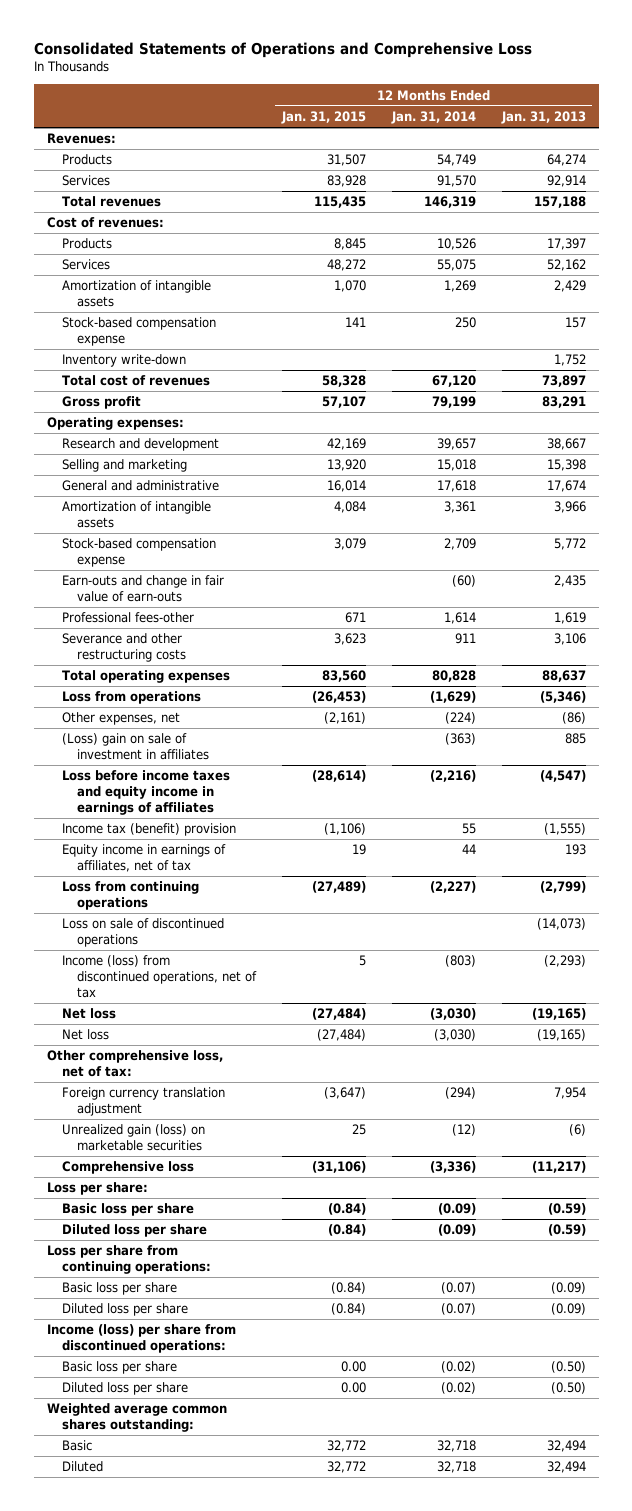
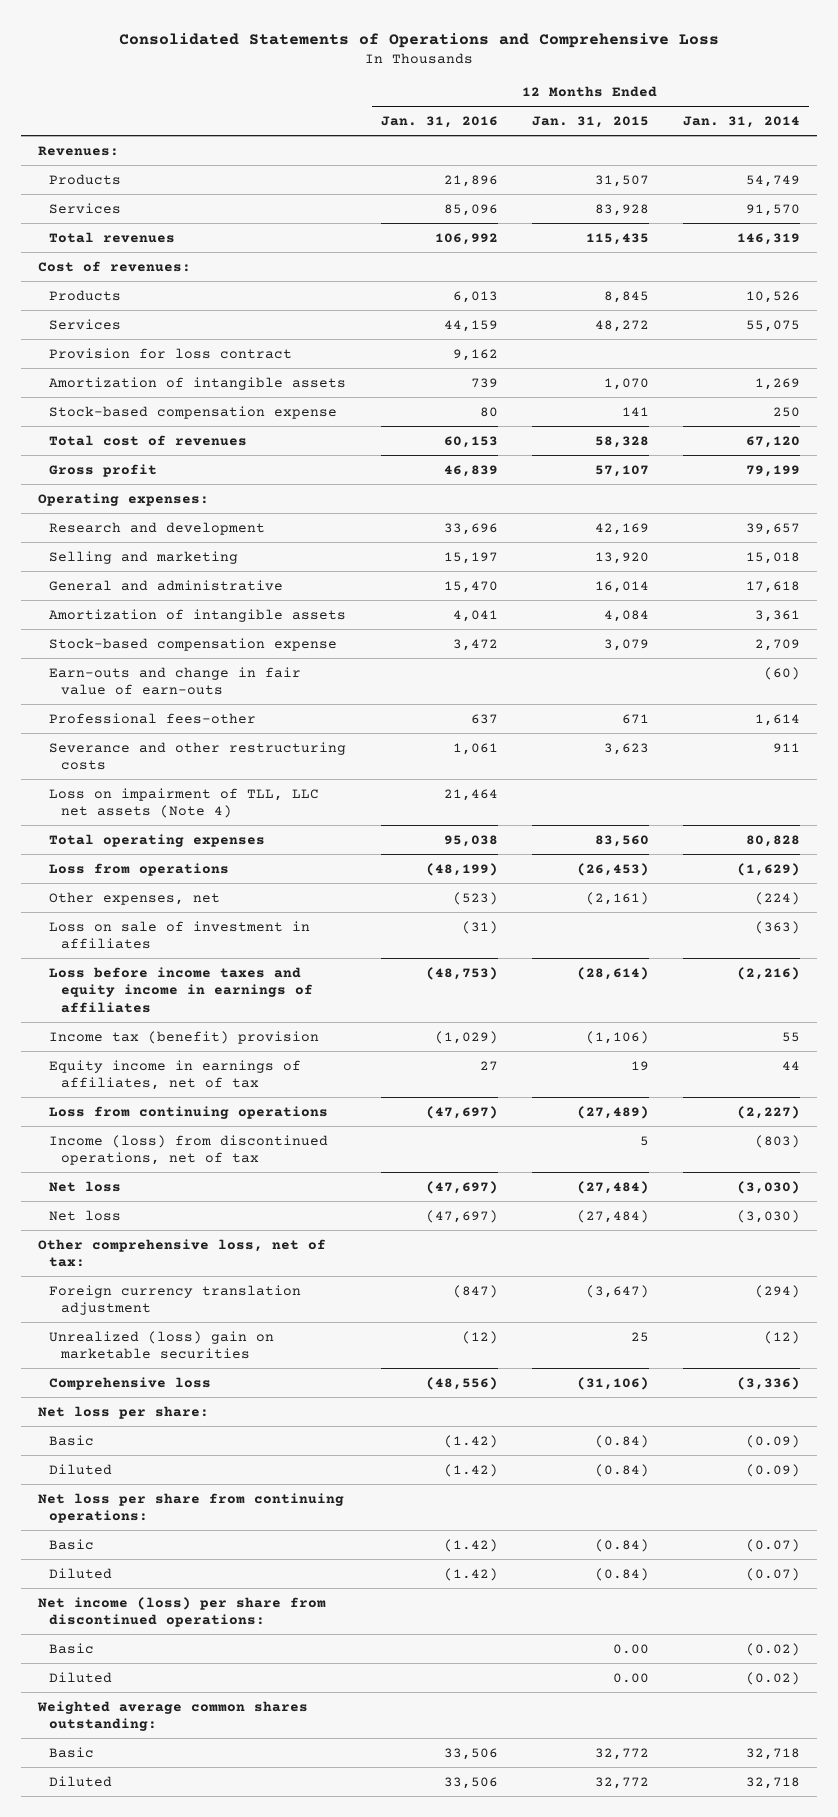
- | 12 Months Ended Jan. 31, 2015 | 12 Months Ended Jan. 31, 2014 | 12 Months Ended Jan. 31, 2013
+ | 12 Months Ended Jan. 31, 2016 | 12 Months Ended Jan. 31, 2015 | 12 Months Ended Jan. 31, 2014
+ Provision for loss contract | 9,162 | |
- Inventory write-down | | | 1,752
+ Loss on impairment of TLL, LLC net assets (Note 4) | 21,464 | |
- (Loss) gain on sale of investment in affiliates | | (363) | 885
+ Loss on sale of investment in affiliates | (31) | | (363)
- Loss on sale of discontinued operations | | | (14,073)
- Unrealized gain (loss) on marketable securities | 25 | (12) | (6)
+ Unrealized (loss) gain on marketable securities | (12) | 25 | (12)
- Loss per share:
- Basic loss per share | (0.84) | (0.09) | (0.59)
- Diluted loss per share | (0.84) | (0.09) | (0.59)
- Loss per share from continuing operations:
- Basic loss per share | (0.84) | (0.07) | (0.09)
- Diluted loss per share | (0.84) | (0.07) | (0.09)
- Income (loss) per share from discontinued operations:
- Basic loss per share | 0.00 | (0.02) | (0.50)
- Diluted loss per share | 0.00 | (0.02) | (0.50)
+ Net loss per share:
+ Basic | (1.42) | (0.84) | (0.09)
+ Diluted | (1.42) | (0.84) | (0.09)
+ Net loss per share from continuing operations:
+ Basic | (1.42) | (0.84) | (0.07)
+ Diluted | (1.42) | (0.84) | (0.07)
+ Net income (loss) per share from discontinued operations:
+ Basic | | 0.00 | (0.02)
+ Diluted | | 0.00 | (0.02)

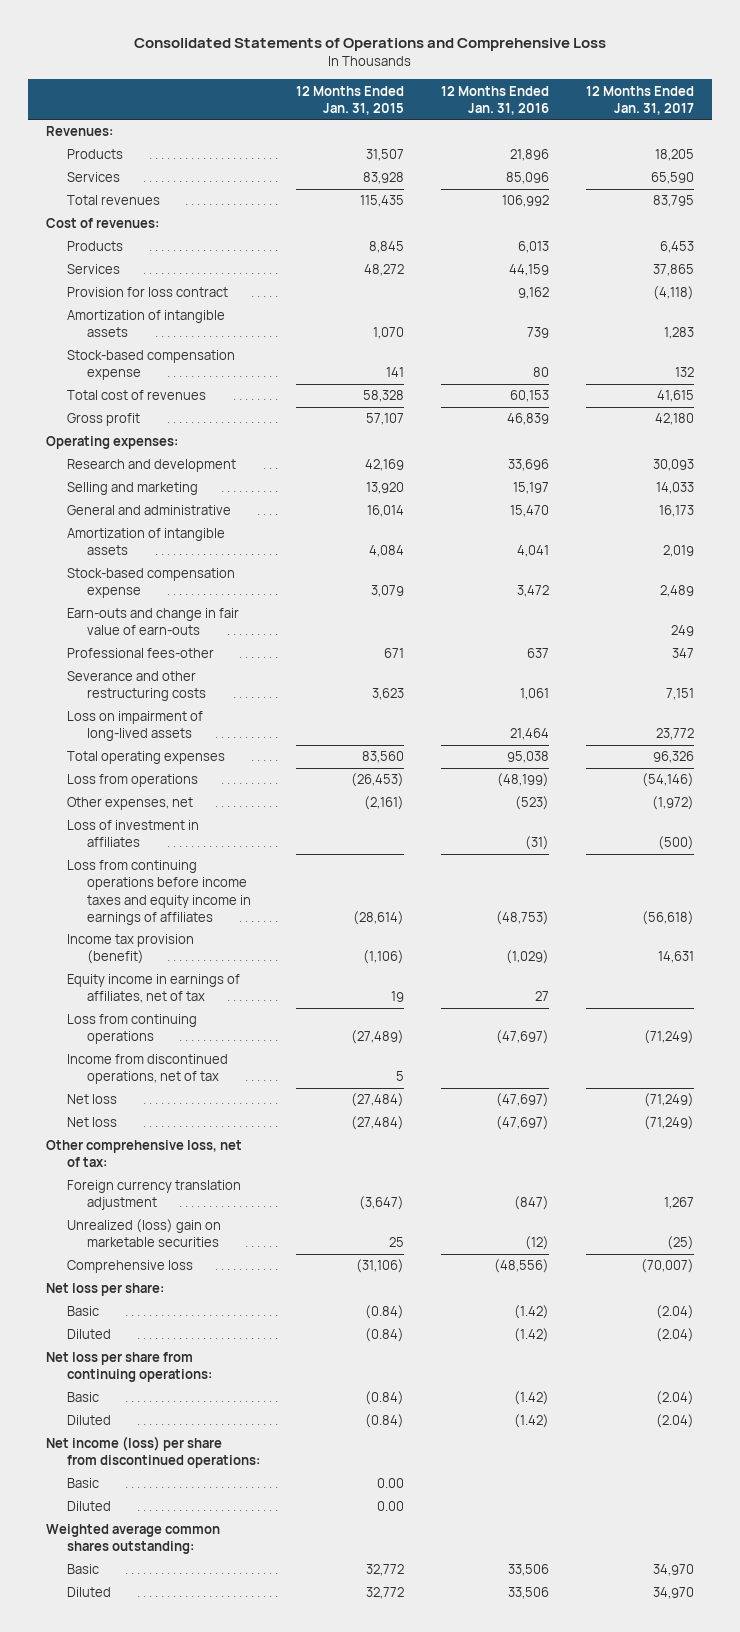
- | 12 Months Ended Jan. 31, 2016 | 12 Months Ended Jan. 31, 2015 | 12 Months Ended Jan. 31, 2014
+ | 12 Months Ended Jan. 31, 2015 | 12 Months Ended Jan. 31, 2016 | 12 Months Ended Jan. 31, 2017
- Loss on impairment of TLL, LLC net assets (Note 4) | 21,464 | |
+ Loss on impairment of long-lived assets | | 21,464 | 23,772
- Loss on sale of investment in affiliates | (31) | | (363)
- Loss before income taxes and equity income in earnings of affiliates | (48,753) | (28,614) | (2,216)
- Income tax (benefit) provision | (1,029) | (1,106) | 55
+ Loss of investment in affiliates | | (31) | (500)
+ Loss from continuing operations before income taxes and equity income in earnings of affiliates | (28,614) | (48,753) | (56,618)
+ Income tax provision (benefit) | (1,106) | (1,029) | 14,631
- Income (loss) from discontinued operations, net of tax | | 5 | (803)
+ Income from discontinued operations, net of tax | 5 | |

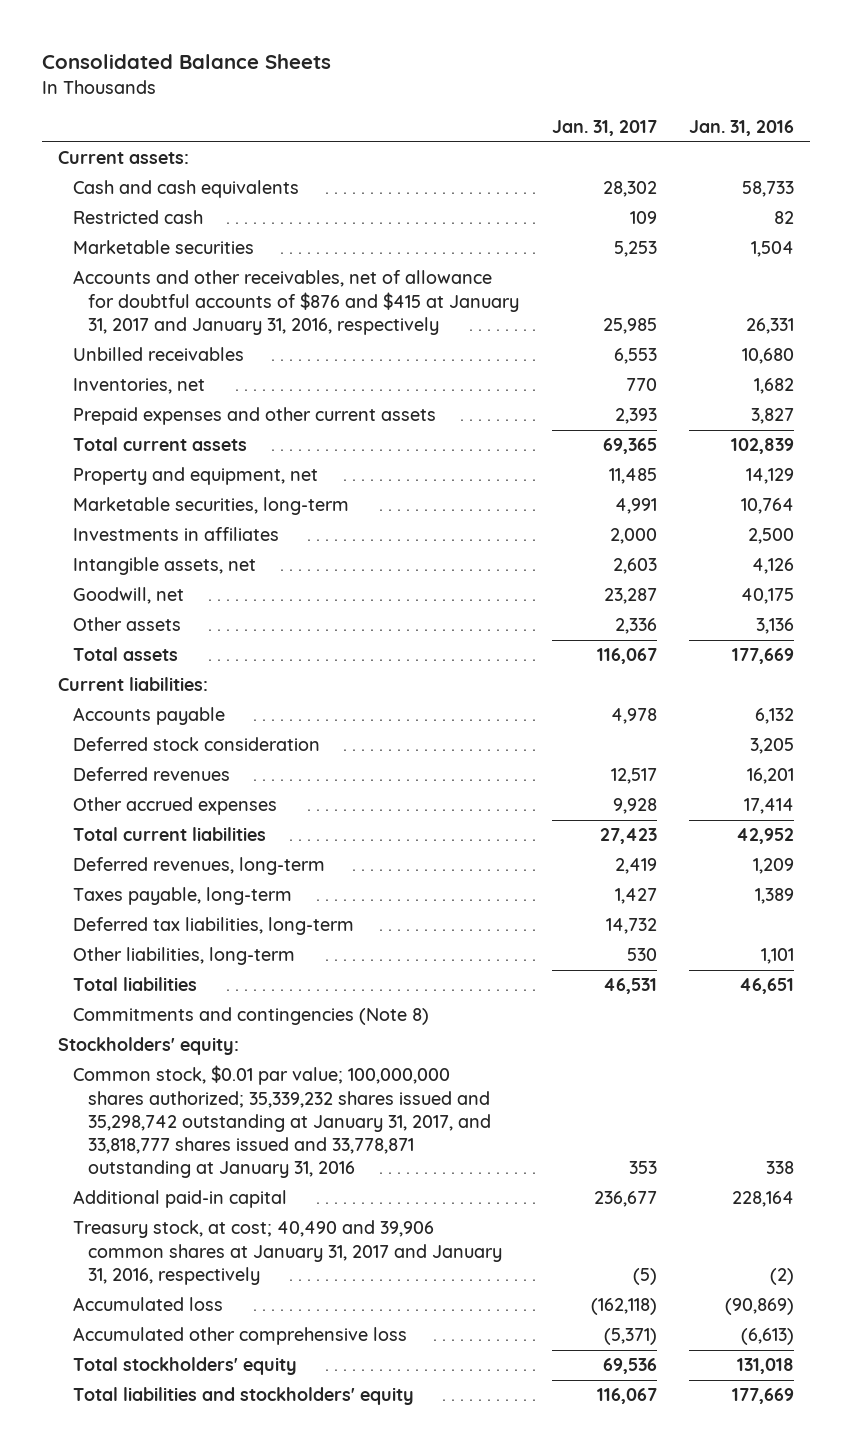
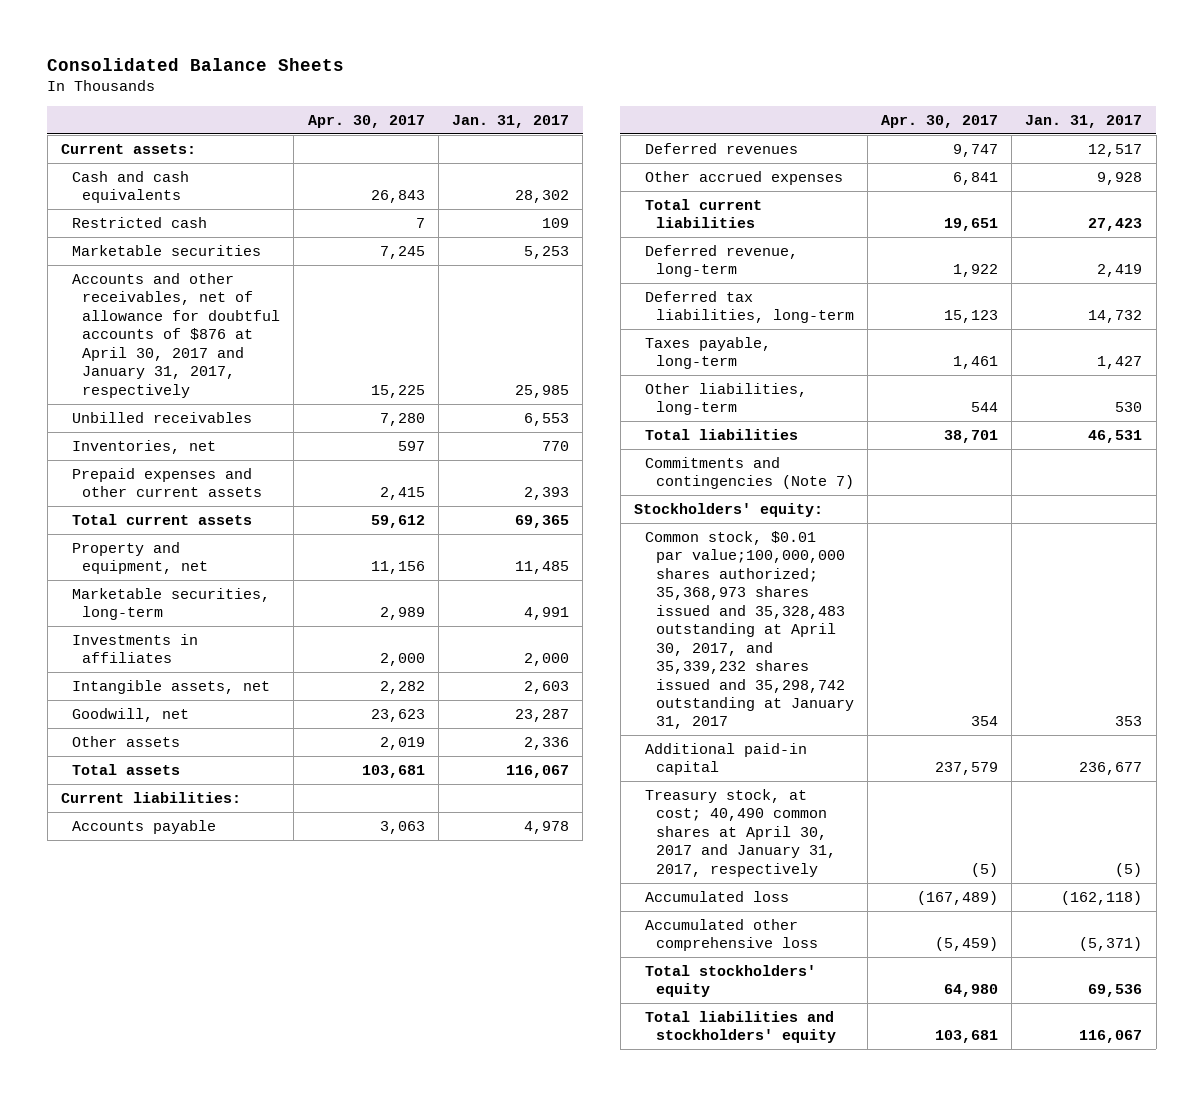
- | Jan. 31, 2017 | Jan. 31, 2016
+ | Apr. 30, 2017 | Jan. 31, 2017
- Accounts and other receivables, net of allowance for doubtful accounts of $876 and $415 at January 31, 2017 and January 31, 2016, respectively | 25,985 | 26,331
+ Accounts and other receivables, net of allowance for doubtful accounts of $876 at April 30, 2017 and January 31, 2017, respectively | 15,225 | 25,985
- Deferred stock consideration | | 3,205
- Deferred revenues, long-term | 2,419 | 1,209
+ Deferred revenue, long-term | 1,922 | 2,419
moved down: Taxes payable, long-term | 1,461 | 1,427
- Commitments and contingencies (Note 8)
+ Commitments and contingencies (Note 7)
- Common stock, $0.01 par value; 100,000,000 shares authorized; 35,339,232 shares issued and 35,298,742 outstanding at January 31, 2017, and 33,818,777 shares issued and 33,778,871 outstanding at January 31, 2016 | 353 | 338
+ Common stock, $0.01 par value;100,000,000 shares authorized; 35,368,973 shares issued and 35,328,483 outstanding at April 30, 2017, and 35,339,232 shares issued and 35,298,742 outstanding at January 31, 2017 | 354 | 353
- Treasury stock, at cost; 40,490 and 39,906 common shares at January 31, 2017 and January 31, 2016, respectively | (5) | (2)
+ Treasury stock, at cost; 40,490 common shares at April 30, 2017 and January 31, 2017, respectively | (5) | (5)

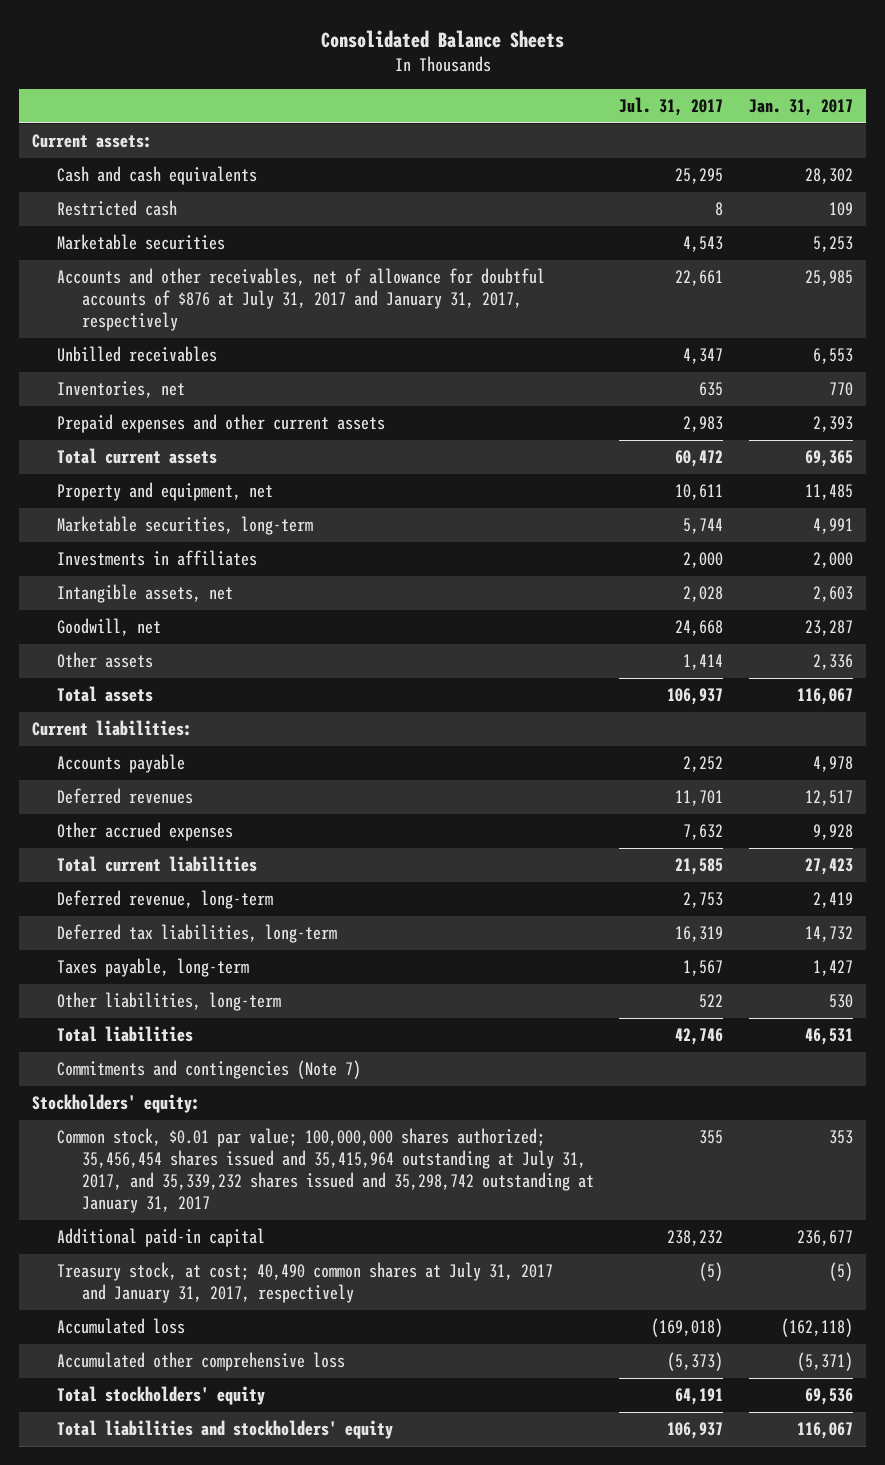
- | Apr. 30, 2017 | Jan. 31, 2017
+ | Jul. 31, 2017 | Jan. 31, 2017
- Accounts and other receivables, net of allowance for doubtful accounts of $876 at April 30, 2017 and January 31, 2017, respectively | 15,225 | 25,985
+ Accounts and other receivables, net of allowance for doubtful accounts of $876 at July 31, 2017 and January 31, 2017, respectively | 22,661 | 25,985
- Common stock, $0.01 par value;100,000,000 shares authorized; 35,368,973 shares issued and 35,328,483 outstanding at April 30, 2017, and 35,339,232 shares issued and 35,298,742 outstanding at January 31, 2017 | 354 | 353
+ Common stock, $0.01 par value; 100,000,000 shares authorized; 35,456,454 shares issued and 35,415,964 outstanding at July 31, 2017, and 35,339,232 shares issued and 35,298,742 outstanding at January 31, 2017 | 355 | 353
- Treasury stock, at cost; 40,490 common shares at April 30, 2017 and January 31, 2017, respectively | (5) | (5)
+ Treasury stock, at cost; 40,490 common shares at July 31, 2017 and January 31, 2017, respectively | (5) | (5)

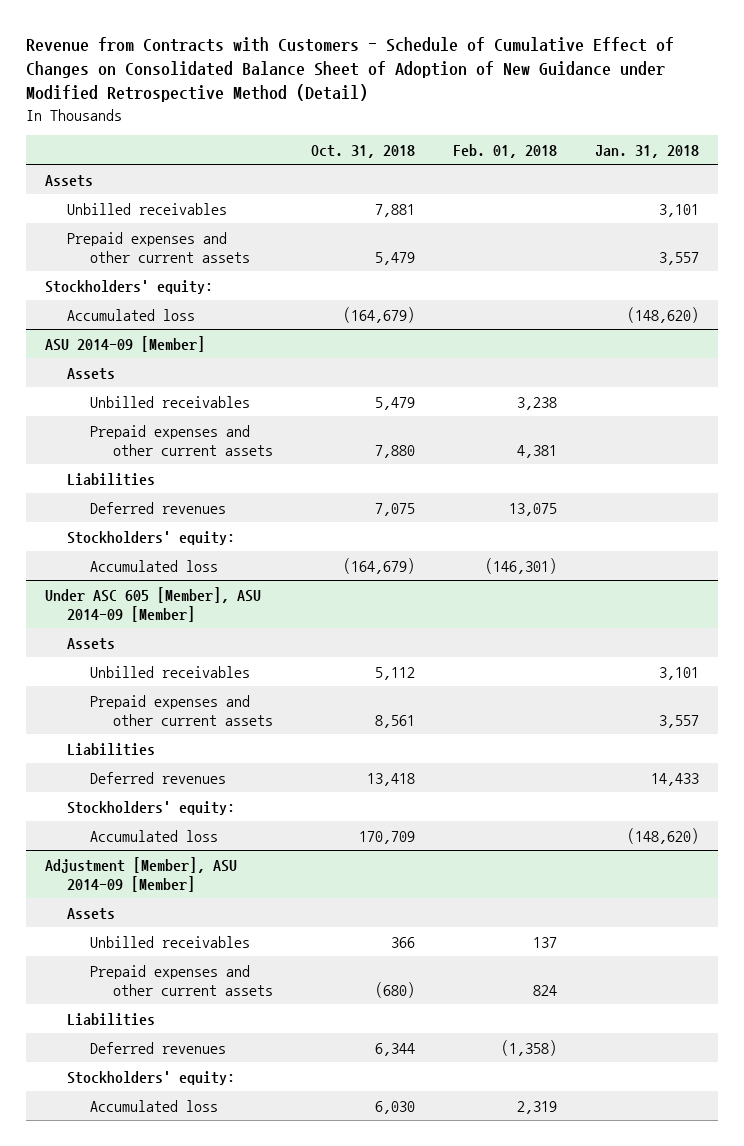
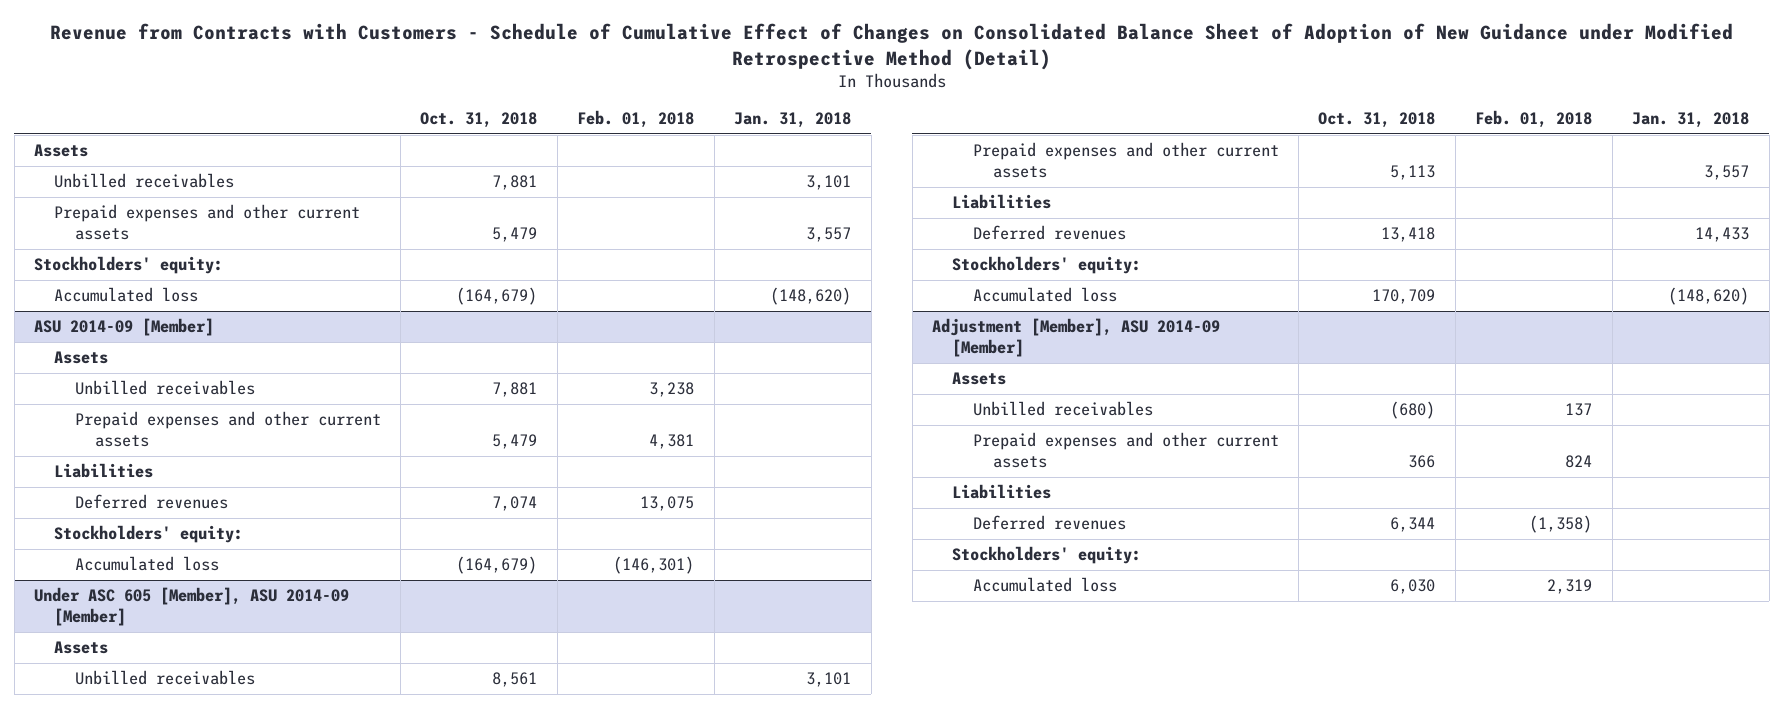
@ ASU 2014-09 [Member]
- Unbilled receivables | 5,479 | 3,238 |
- Prepaid expenses and other current assets | 7,880 | 4,381 |
+ Unbilled receivables | 7,881 | 3,238 |
+ Prepaid expenses and other current assets | 5,479 | 4,381 |
- Deferred revenues | 7,075 | 13,075 |
+ Deferred revenues | 7,074 | 13,075 |
@ Under ASC 605 [Member], ASU 2014-09 [Member]
- Unbilled receivables | 5,112 | | 3,101
- Prepaid expenses and other current assets | 8,561 | | 3,557
+ Unbilled receivables | 8,561 | | 3,101
+ Prepaid expenses and other current assets | 5,113 | | 3,557
@ Adjustment [Member], ASU 2014-09 [Member]
- Unbilled receivables | 366 | 137 |
- Prepaid expenses and other current assets | (680) | 824 |
+ Unbilled receivables | (680) | 137 |
+ Prepaid expenses and other current assets | 366 | 824 |

